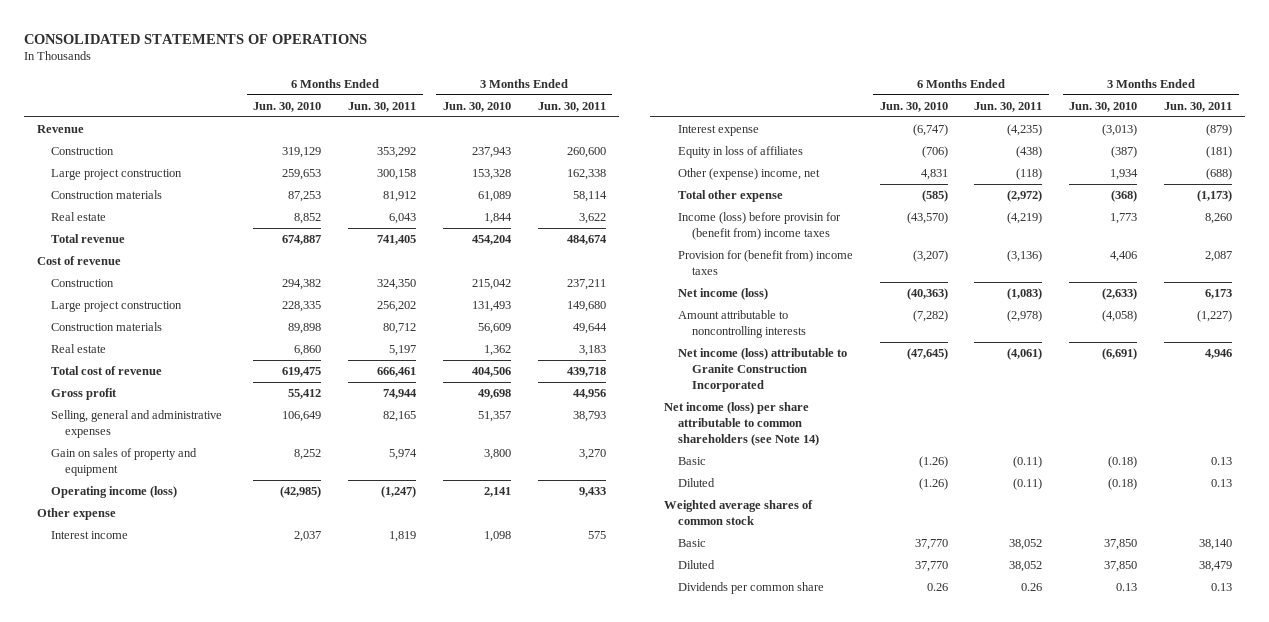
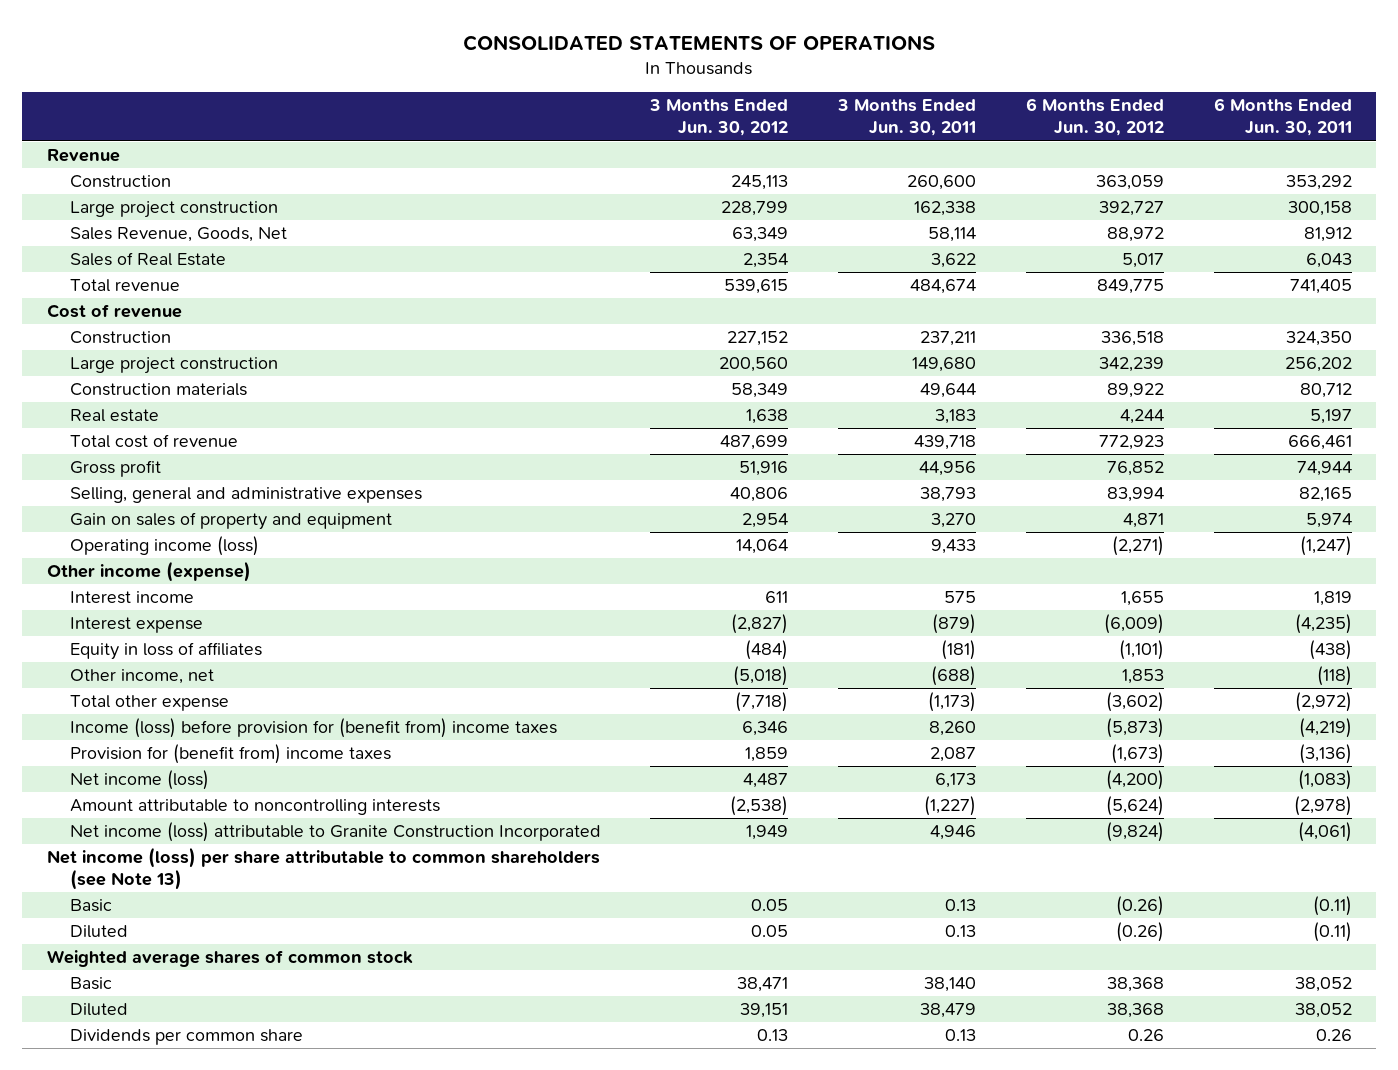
- | 6 Months Ended Jun. 30, 2010 | 6 Months Ended Jun. 30, 2011 | 3 Months Ended Jun. 30, 2010 | 3 Months Ended Jun. 30, 2011
+ | 3 Months Ended Jun. 30, 2012 | 3 Months Ended Jun. 30, 2011 | 6 Months Ended Jun. 30, 2012 | 6 Months Ended Jun. 30, 2011
- Construction materials | 87,253 | 81,912 | 61,089 | 58,114
- Real estate | 8,852 | 6,043 | 1,844 | 3,622
+ Sales Revenue, Goods, Net | 63,349 | 58,114 | 88,972 | 81,912
+ Sales of Real Estate | 2,354 | 3,622 | 5,017 | 6,043
- Other expense
+ Other income (expense)
- Other (expense) income, net | 4,831 | (118) | 1,934 | (688)
+ Other income, net | (5,018) | (688) | 1,853 | (118)
- Income (loss) before provisin for (benefit from) income taxes | (43,570) | (4,219) | 1,773 | 8,260
+ Income (loss) before provision for (benefit from) income taxes | 6,346 | 8,260 | (5,873) | (4,219)
- Net income (loss) per share attributable to common shareholders (see Note 14)
+ Net income (loss) per share attributable to common shareholders (see Note 13)

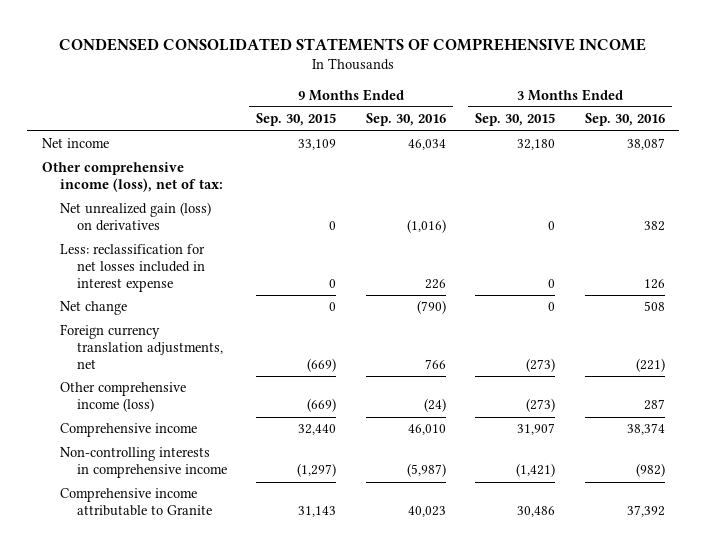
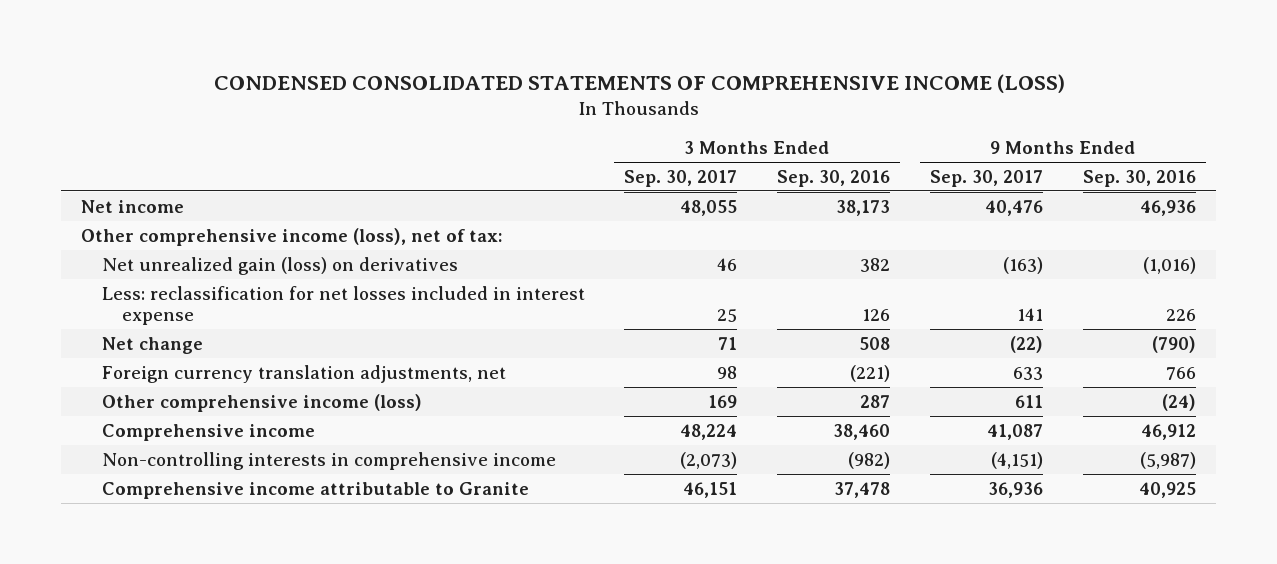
- CONDENSED CONSOLIDATED STATEMENTS OF COMPREHENSIVE INCOME
+ CONDENSED CONSOLIDATED STATEMENTS OF COMPREHENSIVE INCOME (LOSS)
- | 9 Months Ended Sep. 30, 2015 | 9 Months Ended Sep. 30, 2016 | 3 Months Ended Sep. 30, 2015 | 3 Months Ended Sep. 30, 2016
+ | 3 Months Ended Sep. 30, 2017 | 3 Months Ended Sep. 30, 2016 | 9 Months Ended Sep. 30, 2017 | 9 Months Ended Sep. 30, 2016
- Net income | 33,109 | 46,034 | 32,180 | 38,087
+ Net income | 48,055 | 38,173 | 40,476 | 46,936
- Comprehensive income | 32,440 | 46,010 | 31,907 | 38,374
+ Comprehensive income | 48,224 | 38,460 | 41,087 | 46,912
- Comprehensive income attributable to Granite | 31,143 | 40,023 | 30,486 | 37,392
+ Comprehensive income attributable to Granite | 46,151 | 37,478 | 36,936 | 40,925

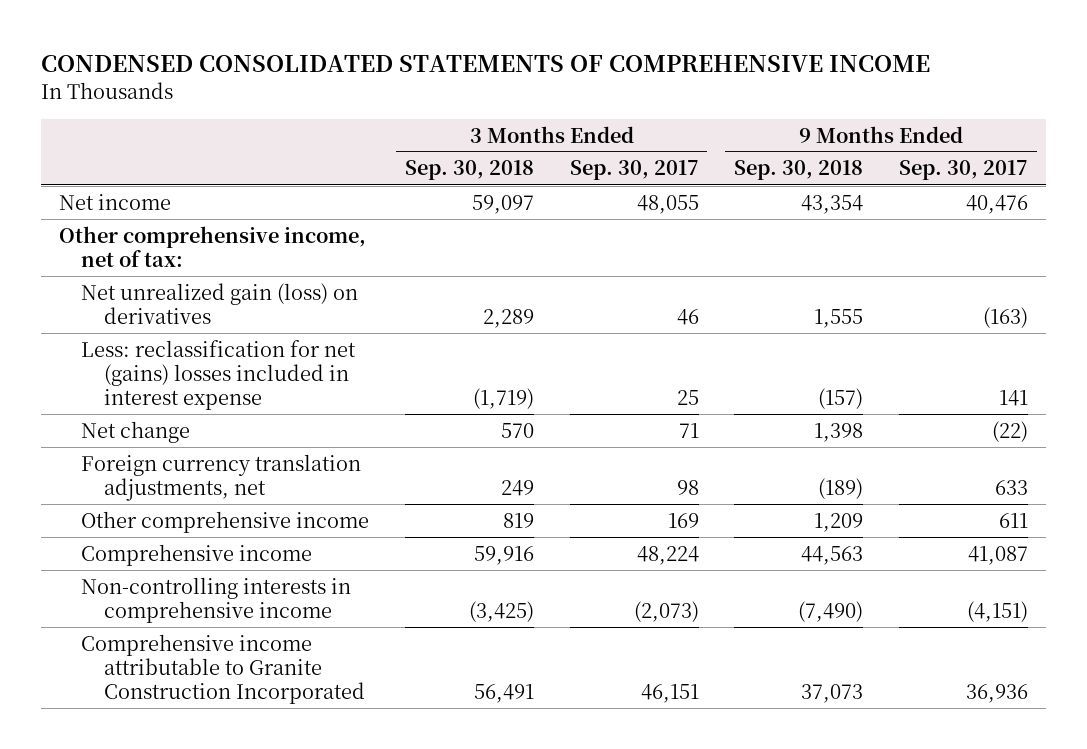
- CONDENSED CONSOLIDATED STATEMENTS OF COMPREHENSIVE INCOME (LOSS)
+ CONDENSED CONSOLIDATED STATEMENTS OF COMPREHENSIVE INCOME
- | 3 Months Ended Sep. 30, 2017 | 3 Months Ended Sep. 30, 2016 | 9 Months Ended Sep. 30, 2017 | 9 Months Ended Sep. 30, 2016
+ | 3 Months Ended Sep. 30, 2018 | 3 Months Ended Sep. 30, 2017 | 9 Months Ended Sep. 30, 2018 | 9 Months Ended Sep. 30, 2017
- Other comprehensive income (loss), net of tax:
+ Other comprehensive income, net of tax:
- Less: reclassification for net losses included in interest expense | 25 | 126 | 141 | 226
+ Less: reclassification for net (gains) losses included in interest expense | (1,719) | 25 | (157) | 141
- Other comprehensive income (loss) | 169 | 287 | 611 | (24)
+ Other comprehensive income | 819 | 169 | 1,209 | 611
- Comprehensive income attributable to Granite | 46,151 | 37,478 | 36,936 | 40,925
+ Comprehensive income attributable to Granite Construction Incorporated | 56,491 | 46,151 | 37,073 | 36,936

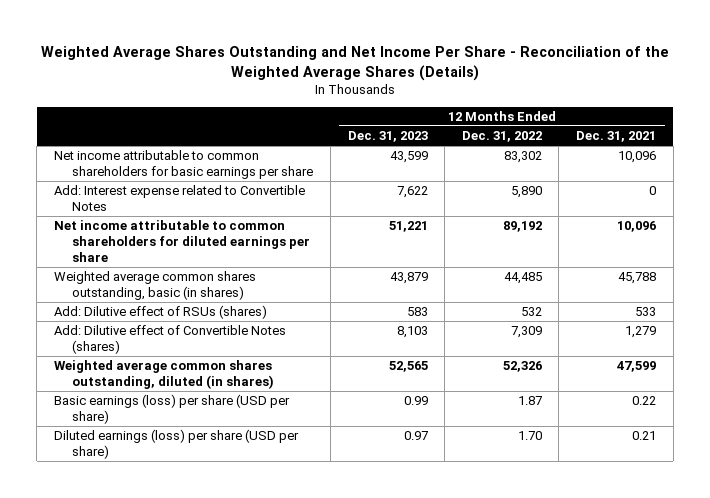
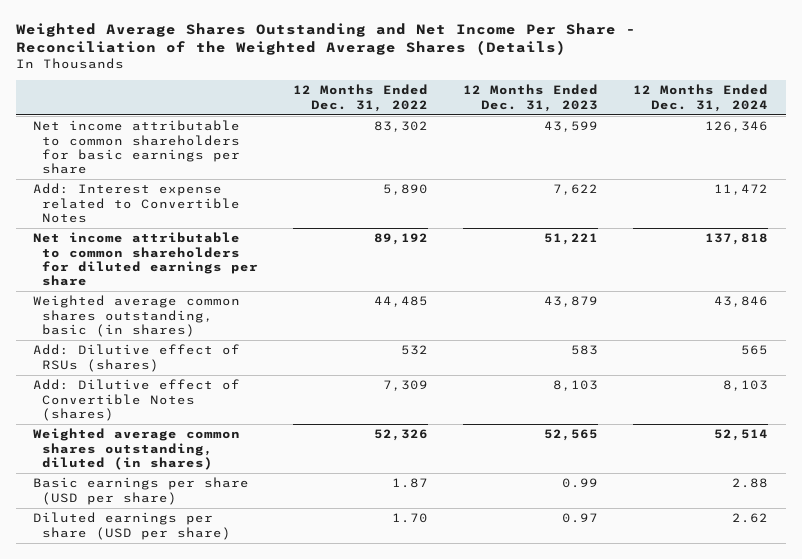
- | 12 Months Ended Dec. 31, 2023 | 12 Months Ended Dec. 31, 2022 | 12 Months Ended Dec. 31, 2021
+ | 12 Months Ended Dec. 31, 2022 | 12 Months Ended Dec. 31, 2023 | 12 Months Ended Dec. 31, 2024
- Basic earnings (loss) per share (USD per share) | 0.99 | 1.87 | 0.22
- Diluted earnings (loss) per share (USD per share) | 0.97 | 1.70 | 0.21
+ Basic earnings per share (USD per share) | 1.87 | 0.99 | 2.88
+ Diluted earnings per share (USD per share) | 1.70 | 0.97 | 2.62

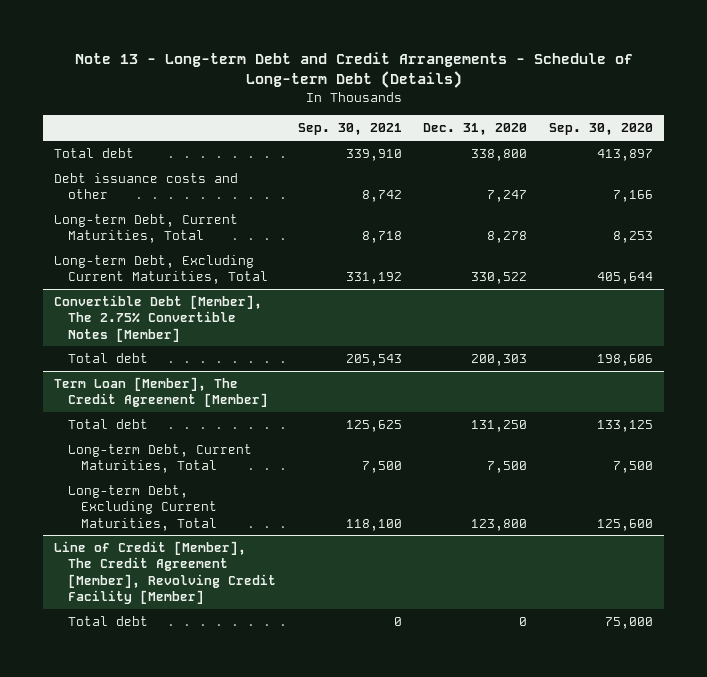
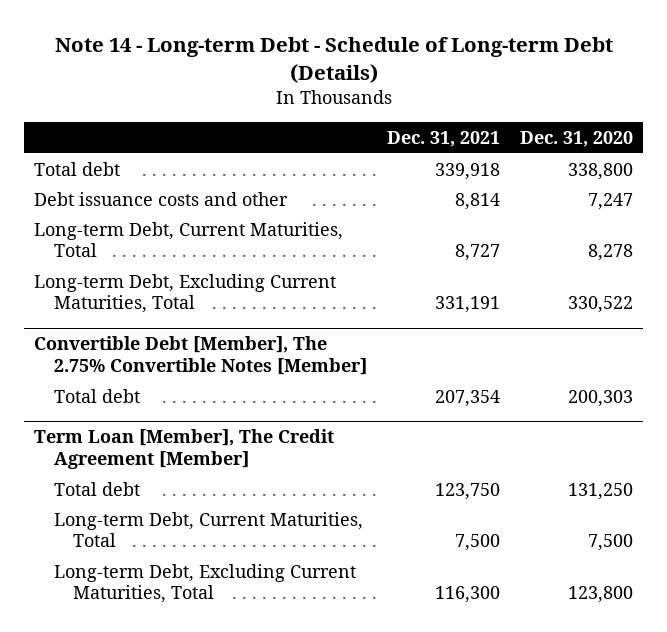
- Note 13 - Long-term Debt and Credit Arrangements - Schedule of Long-term Debt (Details)
+ Note 14 - Long-term Debt - Schedule of Long-term Debt (Details)
- | Sep. 30, 2021 | Dec. 31, 2020 | Sep. 30, 2020
+ | Dec. 31, 2021 | Dec. 31, 2020
- Line of Credit [Member], The Credit Agreement [Member], Revolving Credit Facility [Member]
- Total debt | 0 | 0 | 75,000

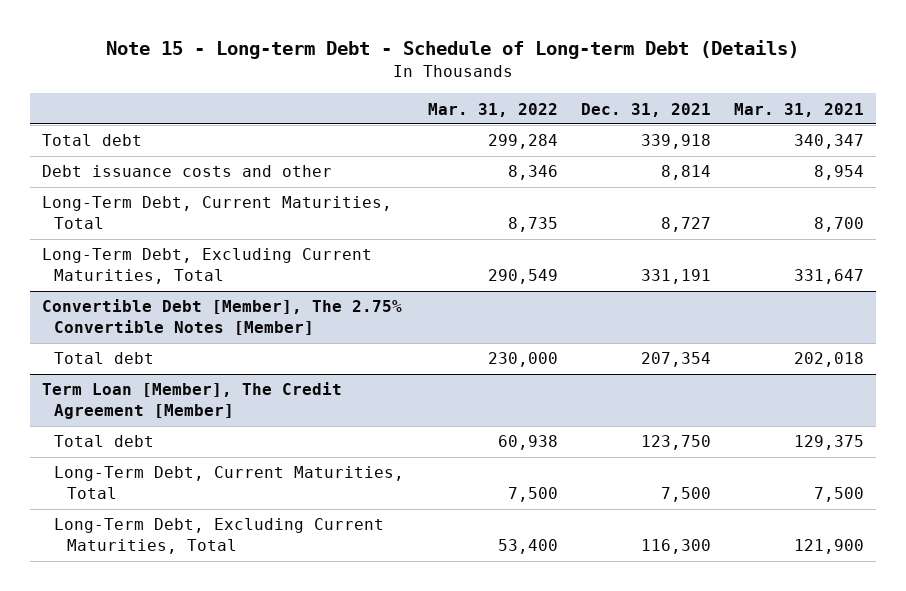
- Note 14 - Long-term Debt - Schedule of Long-term Debt (Details)
+ Note 15 - Long-term Debt - Schedule of Long-term Debt (Details)
- | Dec. 31, 2021 | Dec. 31, 2020
+ | Mar. 31, 2022 | Dec. 31, 2021 | Mar. 31, 2021
- Long-term Debt, Current Maturities, Total | 8,727 | 8,278
- Long-term Debt, Excluding Current Maturities, Total | 331,191 | 330,522
+ Long-Term Debt, Current Maturities, Total | 8,735 | 8,727 | 8,700
+ Long-Term Debt, Excluding Current Maturities, Total | 290,549 | 331,191 | 331,647
@ Term Loan [Member], The Credit Agreement [Member]
- Long-term Debt, Current Maturities, Total | 7,500 | 7,500
- Long-term Debt, Excluding Current Maturities, Total | 116,300 | 123,800
+ Long-Term Debt, Current Maturities, Total | 7,500 | 7,500 | 7,500
+ Long-Term Debt, Excluding Current Maturities, Total | 53,400 | 116,300 | 121,900

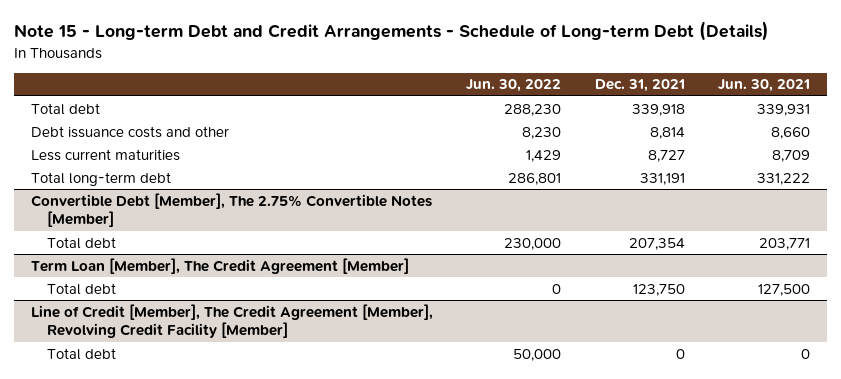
- Note 15 - Long-term Debt - Schedule of Long-term Debt (Details)
+ Note 15 - Long-term Debt and Credit Arrangements - Schedule of Long-term Debt (Details)
- | Mar. 31, 2022 | Dec. 31, 2021 | Mar. 31, 2021
+ | Jun. 30, 2022 | Dec. 31, 2021 | Jun. 30, 2021
- Long-Term Debt, Current Maturities, Total | 8,735 | 8,727 | 8,700
- Long-Term Debt, Excluding Current Maturities, Total | 290,549 | 331,191 | 331,647
+ Less current maturities | 1,429 | 8,727 | 8,709
+ Total long-term debt | 286,801 | 331,191 | 331,222
@ Term Loan [Member], The Credit Agreement [Member]
- Long-Term Debt, Current Maturities, Total | 7,500 | 7,500 | 7,500
- Long-Term Debt, Excluding Current Maturities, Total | 53,400 | 116,300 | 121,900
+ Line of Credit [Member], The Credit Agreement [Member], Revolving Credit Facility [Member]
+ Total debt | 50,000 | 0 | 0

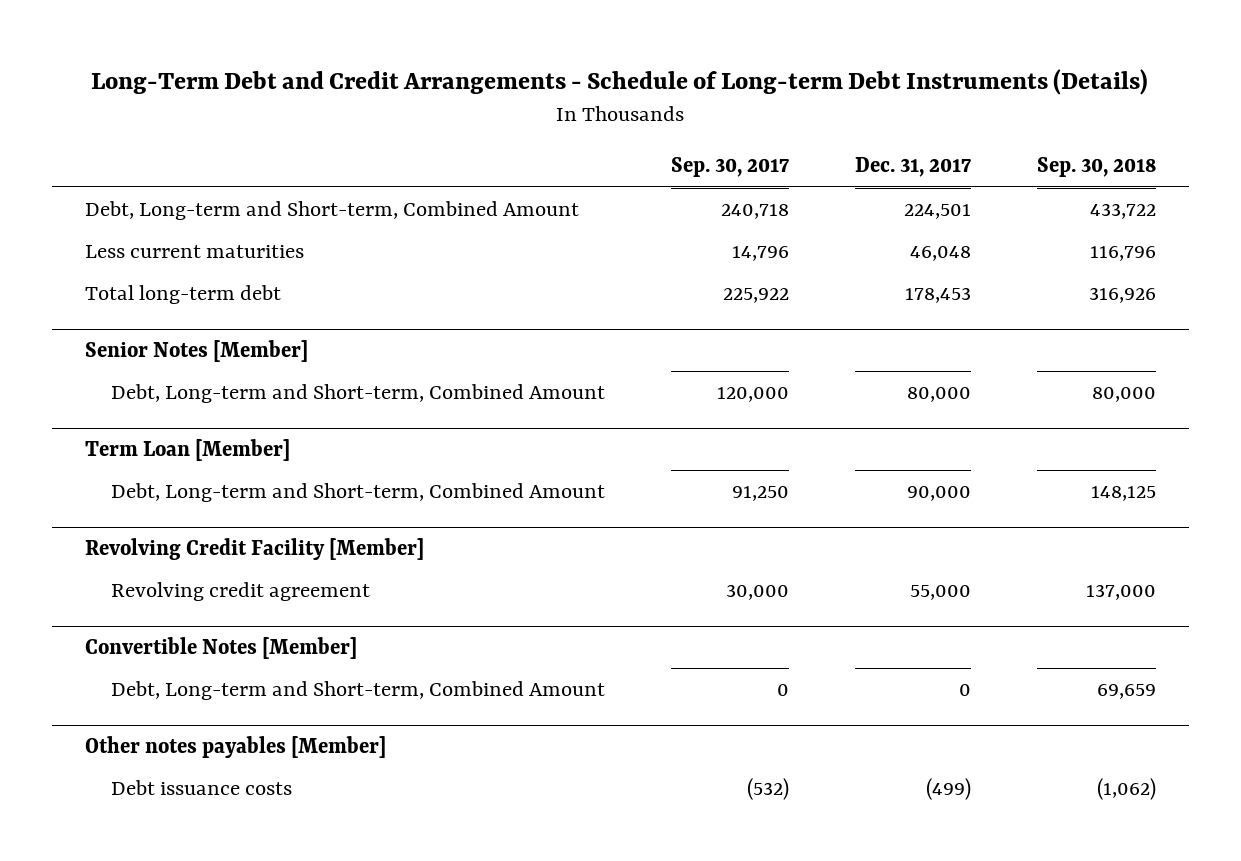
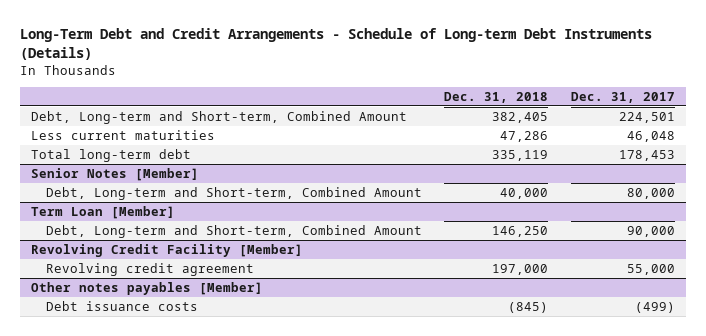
- | Sep. 30, 2017 | Dec. 31, 2017 | Sep. 30, 2018
+ | Dec. 31, 2018 | Dec. 31, 2017
- Convertible Notes [Member]
- Debt, Long-term and Short-term, Combined Amount | 0 | 0 | 69,659

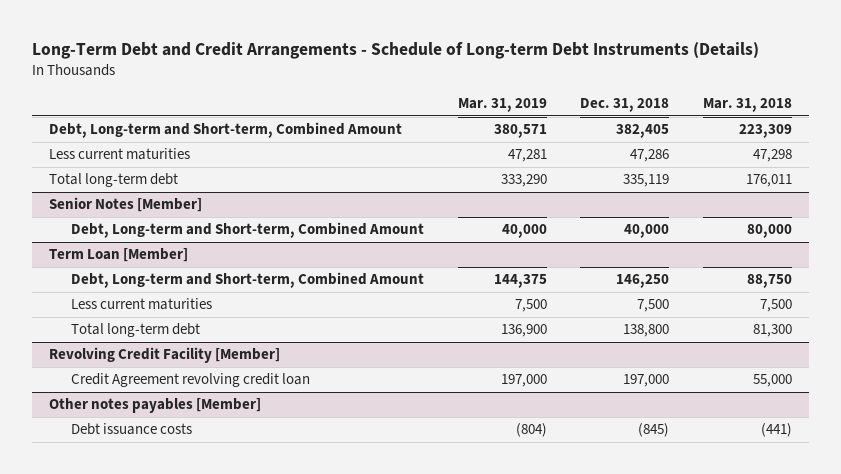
- | Dec. 31, 2018 | Dec. 31, 2017
+ | Mar. 31, 2019 | Dec. 31, 2018 | Mar. 31, 2018
@ Term Loan [Member]
+ Less current maturities | 7,500 | 7,500 | 7,500
+ Total long-term debt | 136,900 | 138,800 | 81,300
@ Revolving Credit Facility [Member]
- Revolving credit agreement | 197,000 | 55,000
+ Credit Agreement revolving credit loan | 197,000 | 197,000 | 55,000

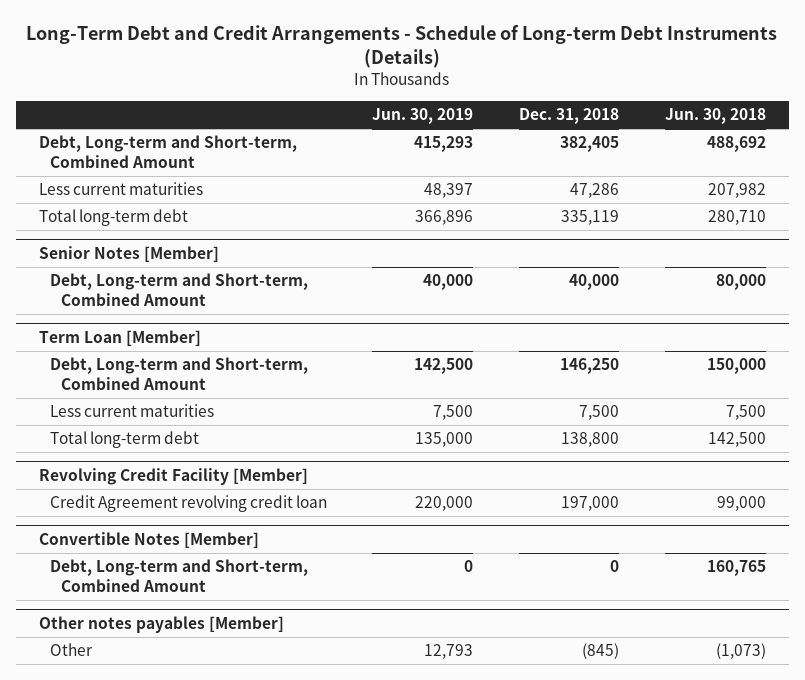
- | Mar. 31, 2019 | Dec. 31, 2018 | Mar. 31, 2018
+ | Jun. 30, 2019 | Dec. 31, 2018 | Jun. 30, 2018
+ Convertible Notes [Member]
+ Debt, Long-term and Short-term, Combined Amount | 0 | 0 | 160,765
@ Other notes payables [Member]
- Debt issuance costs | (804) | (845) | (441)
+ Other | 12,793 | (845) | (1,073)

